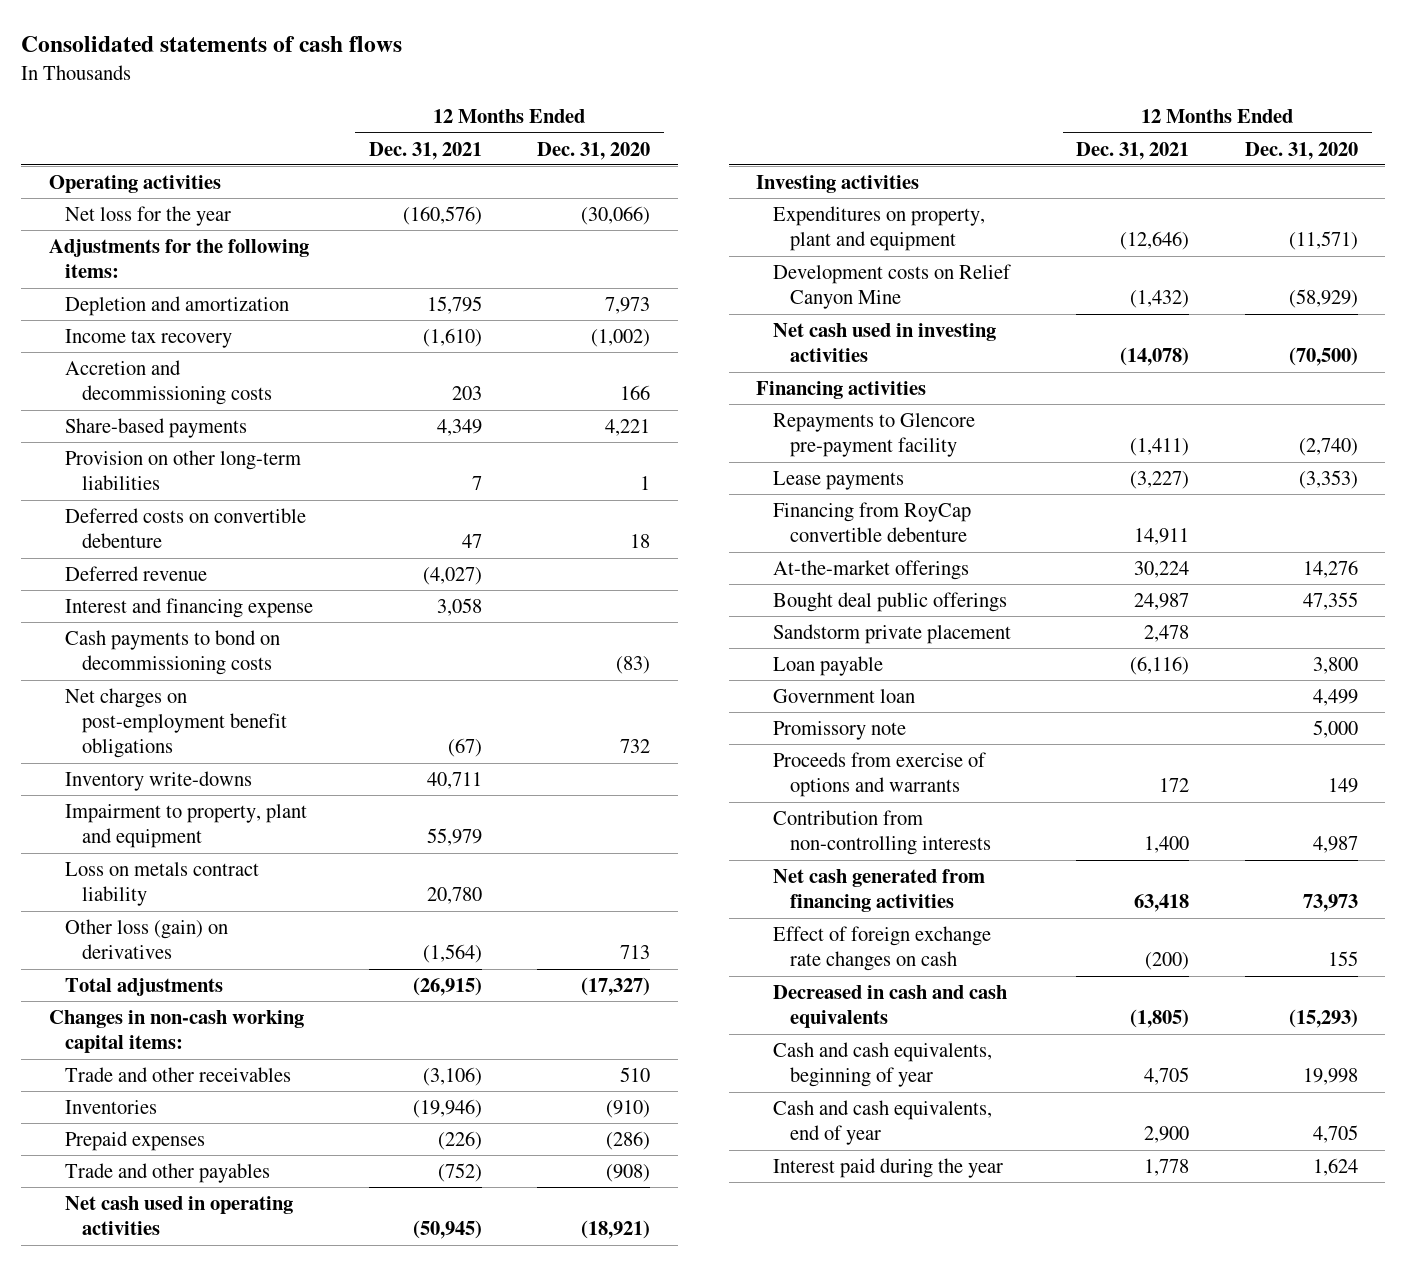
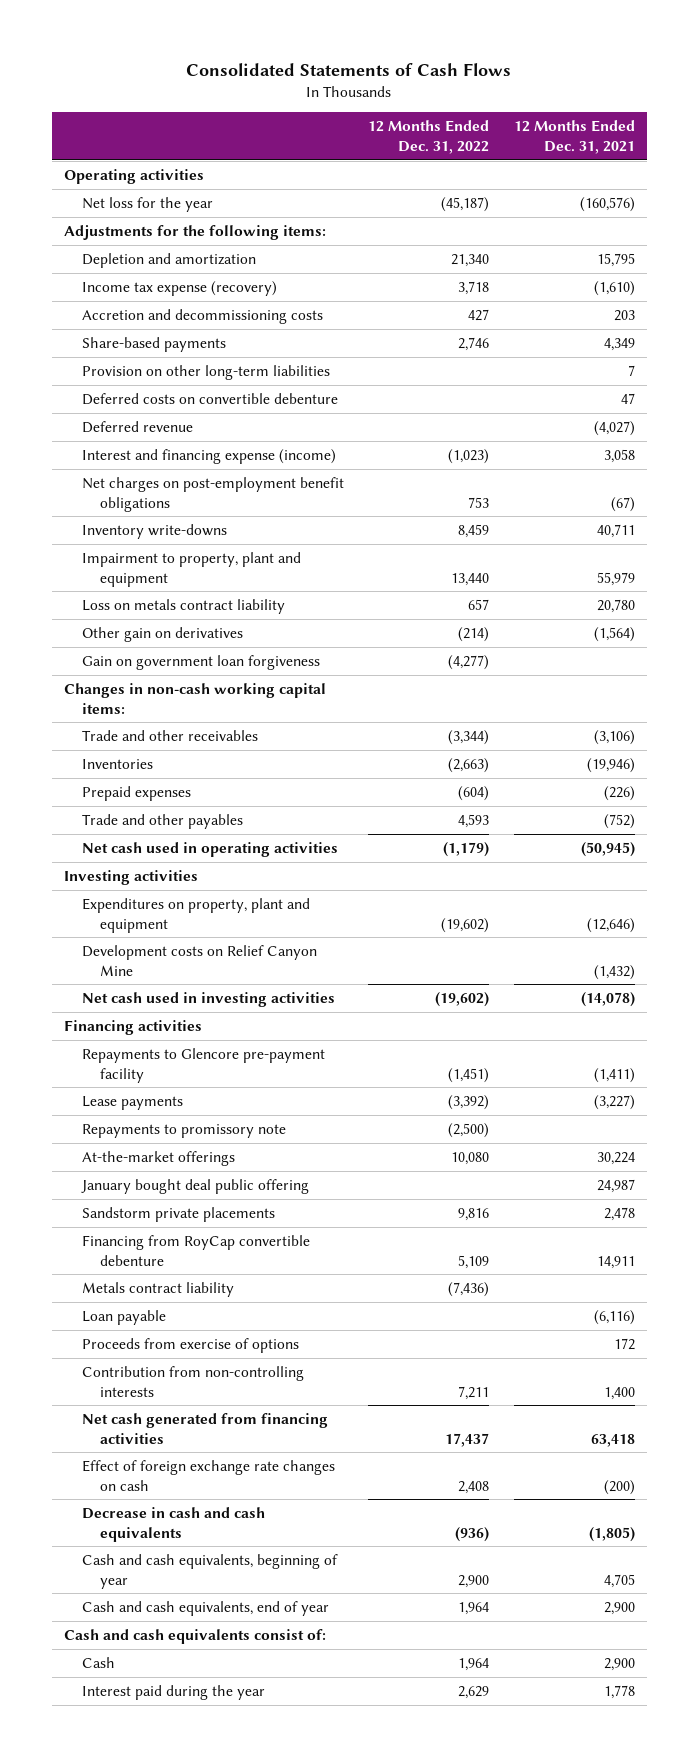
- Consolidated statements of cash flows
+ Consolidated Statements of Cash Flows
- | 12 Months Ended Dec. 31, 2021 | 12 Months Ended Dec. 31, 2020
+ | 12 Months Ended Dec. 31, 2022 | 12 Months Ended Dec. 31, 2021
- Income tax recovery | (1,610) | (1,002)
+ Income tax expense (recovery) | 3,718 | (1,610)
- Interest and financing expense | 3,058 |
- Cash payments to bond on decommissioning costs | | (83)
+ Interest and financing expense (income) | (1,023) | 3,058
- Other loss (gain) on derivatives | (1,564) | 713
- Total adjustments | (26,915) | (17,327)
+ Other gain on derivatives | (214) | (1,564)
+ Gain on government loan forgiveness | (4,277) |
+ Repayments to promissory note | (2,500) |
- Bought deal public offerings | 24,987 | 47,355
- Sandstorm private placement | 2,478 |
+ January bought deal public offering | | 24,987
+ Sandstorm private placements | 9,816 | 2,478
moved down: Financing from RoyCap convertible debenture | 5,109 | 14,911
+ Metals contract liability | (7,436) |
- Government loan | | 4,499
- Promissory note | | 5,000
- Proceeds from exercise of options and warrants | 172 | 149
+ Proceeds from exercise of options | | 172
- Decreased in cash and cash equivalents | (1,805) | (15,293)
+ Decrease in cash and cash equivalents | (936) | (1,805)
+ Cash and cash equivalents consist of:
+ Cash | 1,964 | 2,900

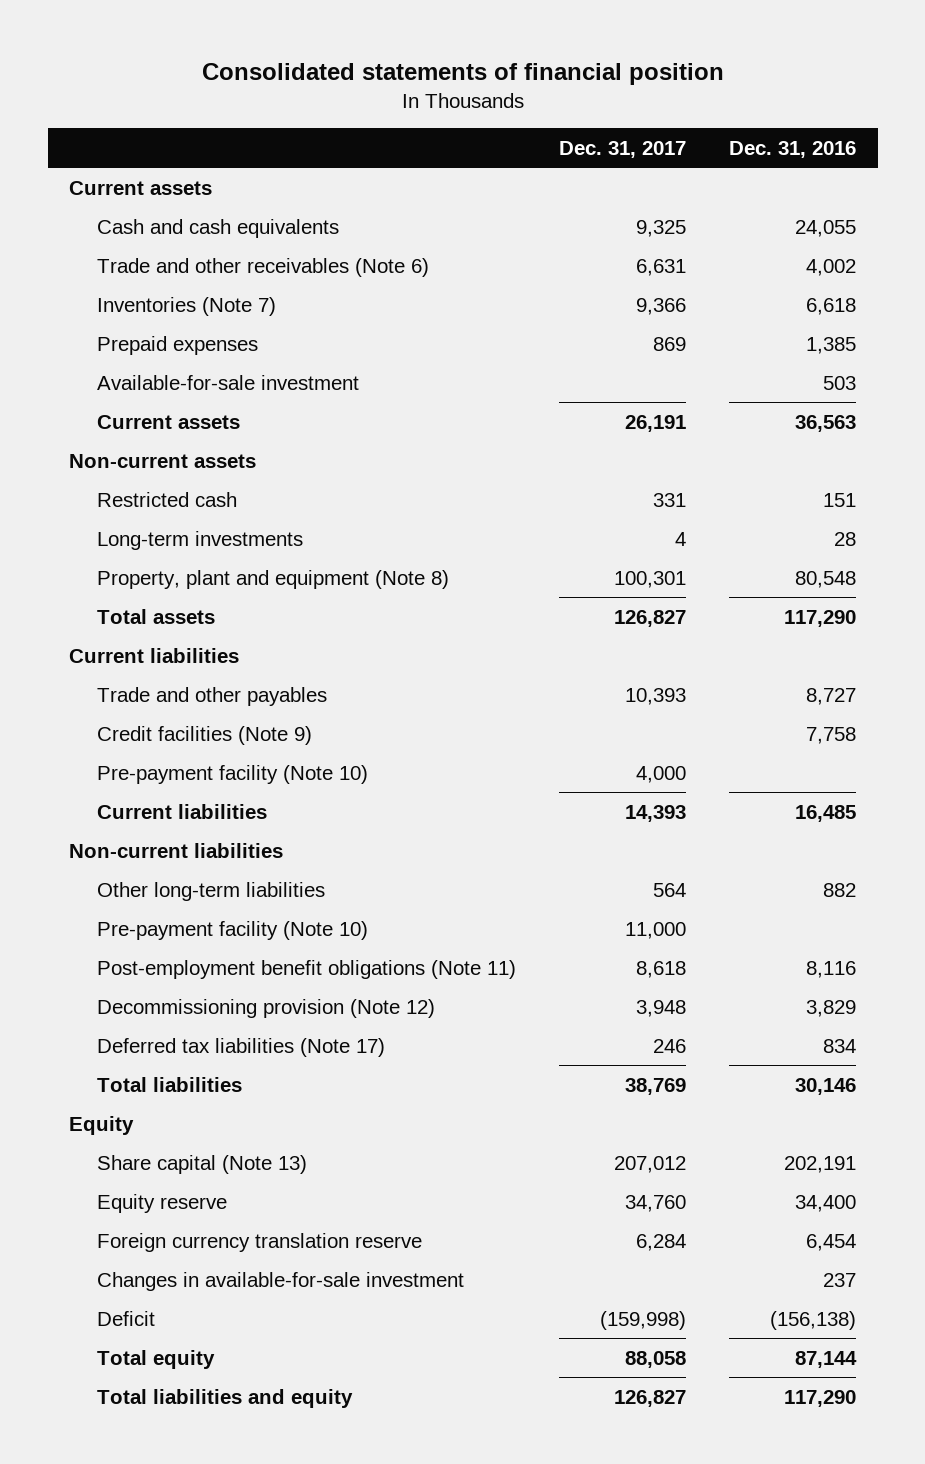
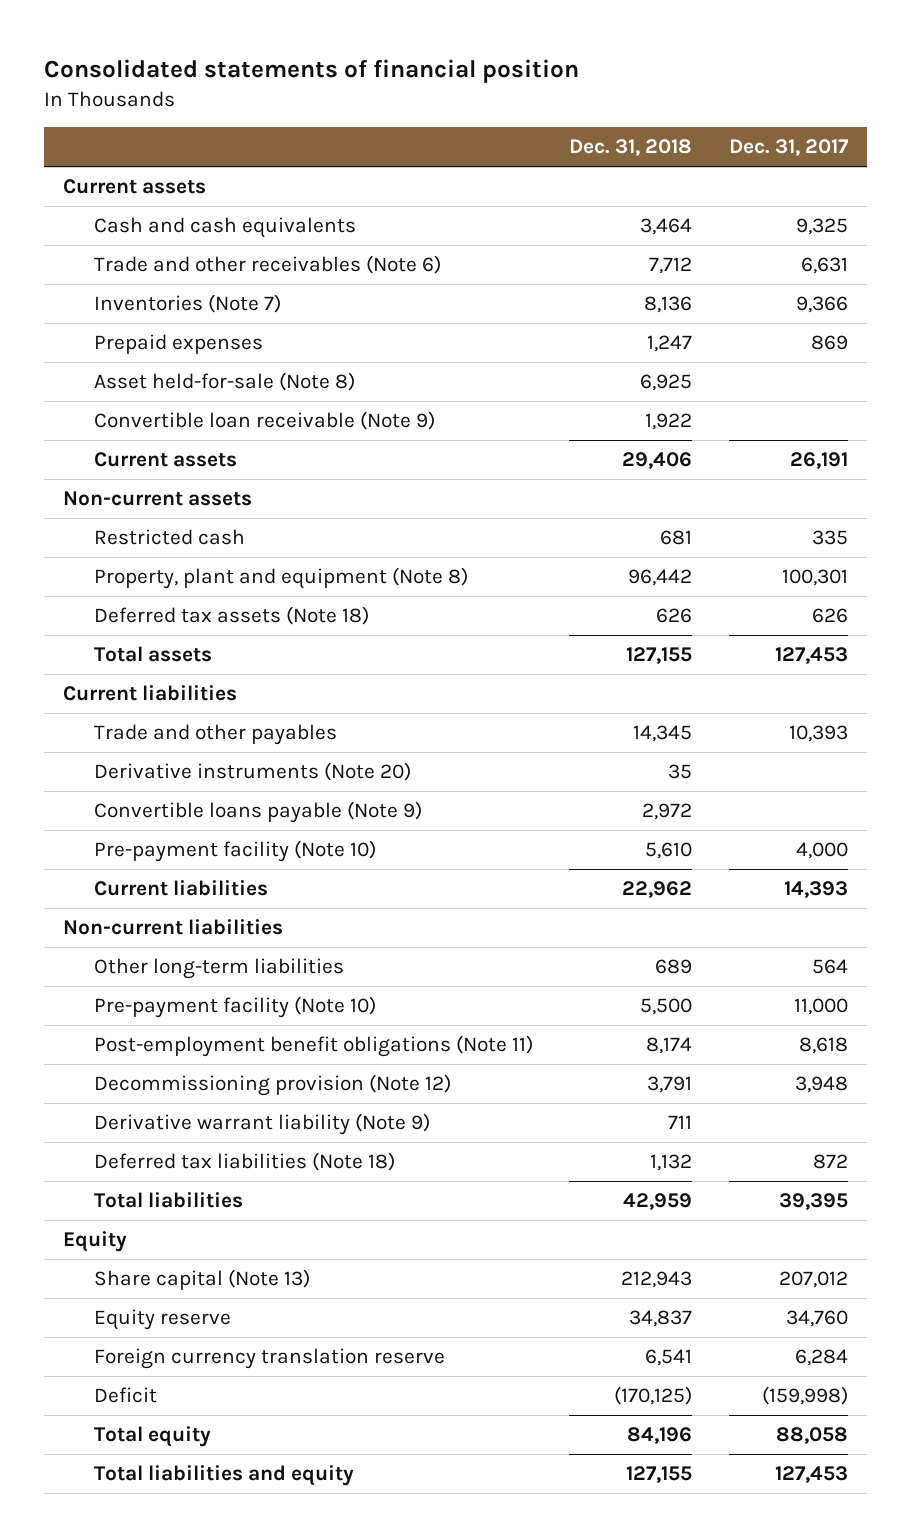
- | Dec. 31, 2017 | Dec. 31, 2016
+ | Dec. 31, 2018 | Dec. 31, 2017
- Available-for-sale investment | | 503
+ Asset held-for-sale (Note 8) | 6,925 |
+ Convertible loan receivable (Note 9) | 1,922 |
- Restricted cash | 331 | 151
- Long-term investments | 4 | 28
+ Restricted cash | 681 | 335
- Total assets | 126,827 | 117,290
+ Deferred tax assets (Note 18) | 626 | 626
+ Total assets | 127,155 | 127,453
- Credit facilities (Note 9) | | 7,758
+ Derivative instruments (Note 20) | 35 |
+ Convertible loans payable (Note 9) | 2,972 |
- Deferred tax liabilities (Note 17) | 246 | 834
- Total liabilities | 38,769 | 30,146
+ Derivative warrant liability (Note 9) | 711 |
+ Deferred tax liabilities (Note 18) | 1,132 | 872
+ Total liabilities | 42,959 | 39,395
- Changes in available-for-sale investment | | 237
- Total liabilities and equity | 126,827 | 117,290
+ Total liabilities and equity | 127,155 | 127,453

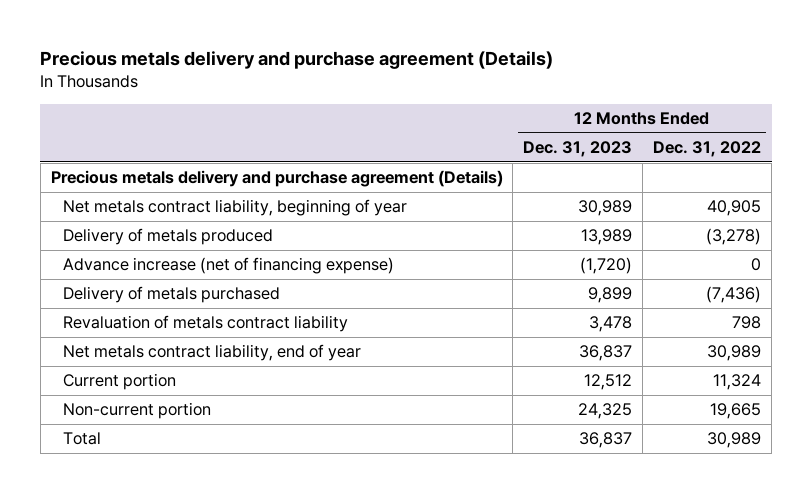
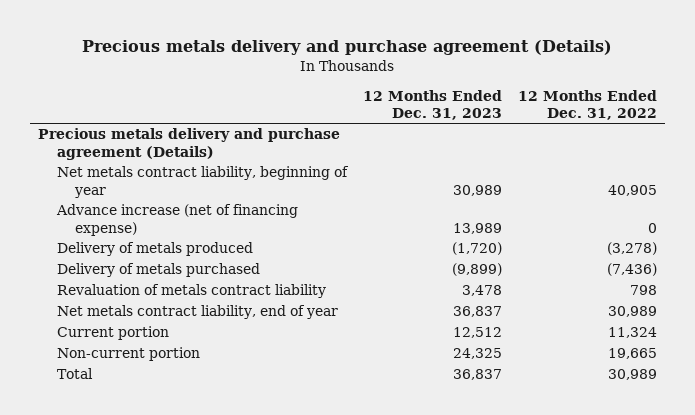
- Delivery of metals produced | 13,989 | (3,278)
- Advance increase (net of financing expense) | (1,720) | 0
- Delivery of metals purchased | 9,899 | (7,436)
+ Advance increase (net of financing expense) | 13,989 | 0
+ Delivery of metals produced | (1,720) | (3,278)
+ Delivery of metals purchased | (9,899) | (7,436)

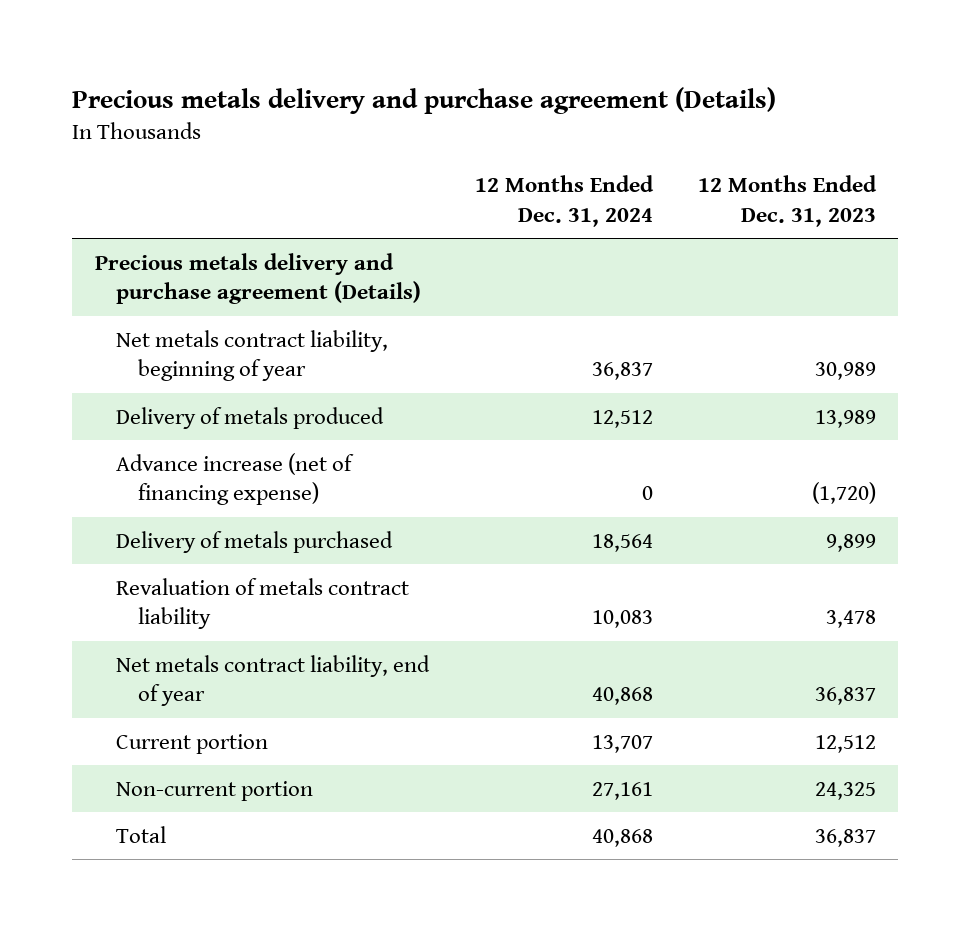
- | 12 Months Ended Dec. 31, 2023 | 12 Months Ended Dec. 31, 2022
+ | 12 Months Ended Dec. 31, 2024 | 12 Months Ended Dec. 31, 2023
- Advance increase (net of financing expense) | 13,989 | 0
- Delivery of metals produced | (1,720) | (3,278)
- Delivery of metals purchased | (9,899) | (7,436)
+ Delivery of metals produced | 12,512 | 13,989
+ Advance increase (net of financing expense) | 0 | (1,720)
+ Delivery of metals purchased | 18,564 | 9,899

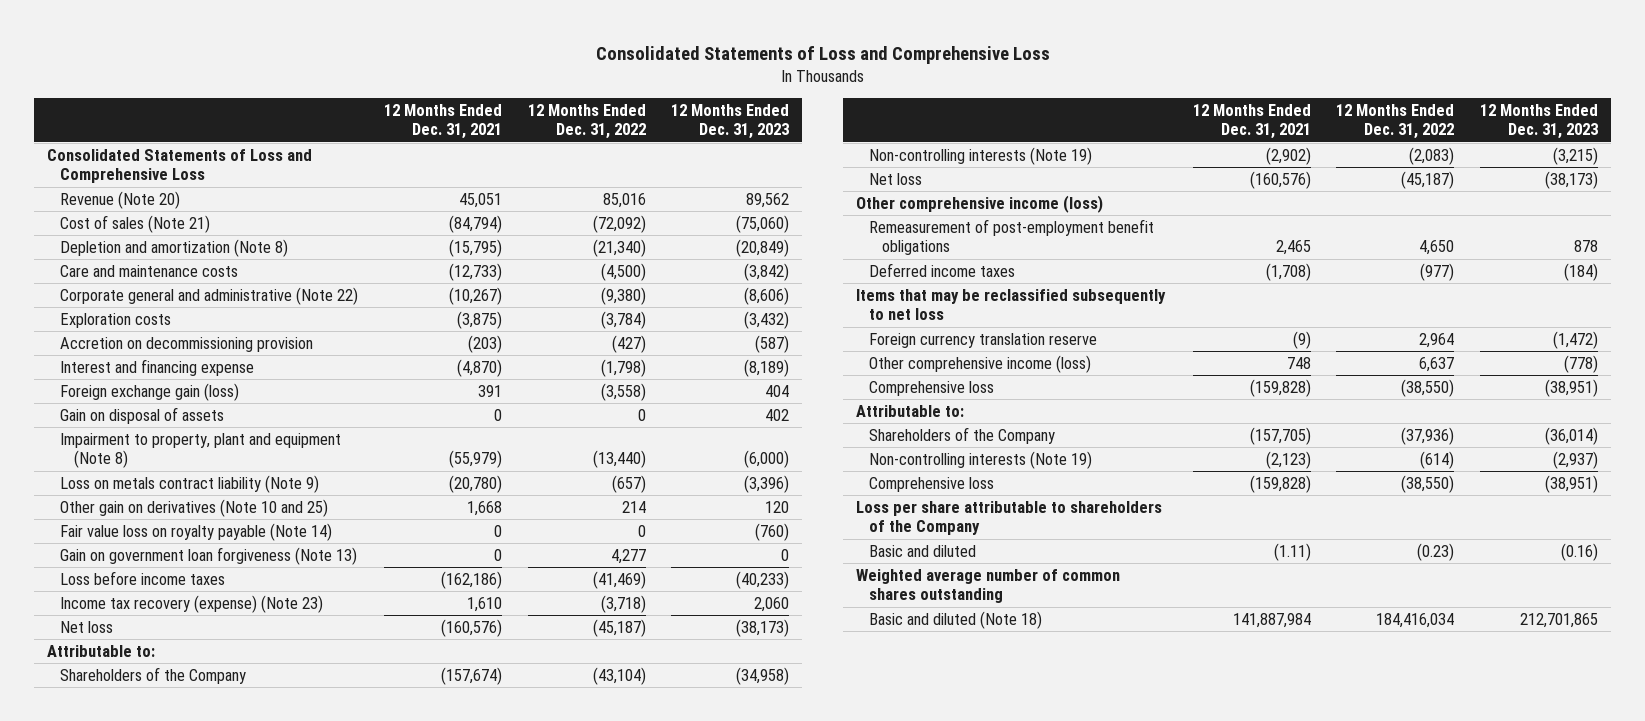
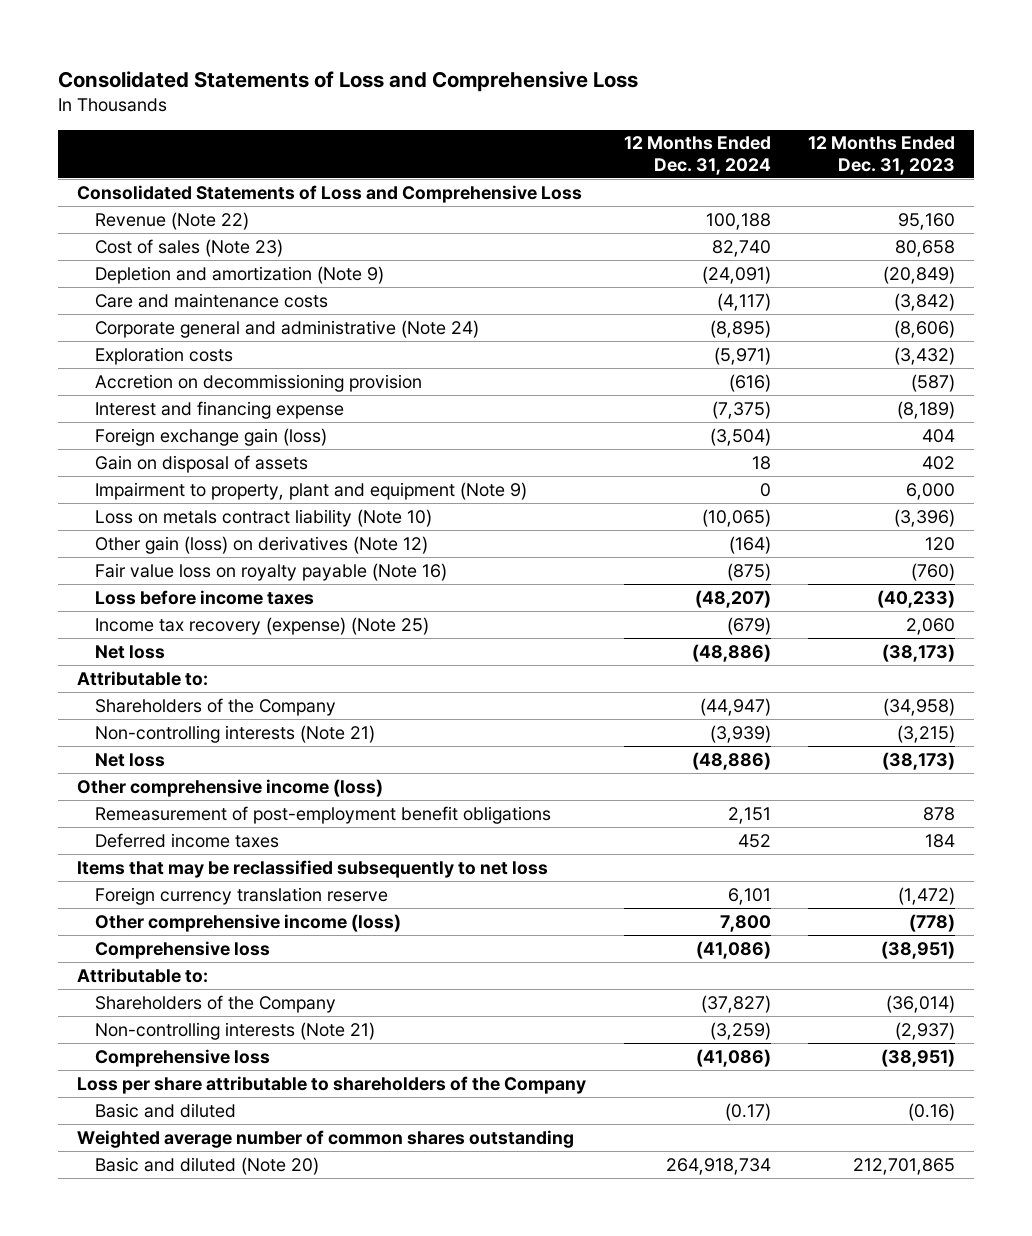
- | 12 Months Ended Dec. 31, 2021 | 12 Months Ended Dec. 31, 2022 | 12 Months Ended Dec. 31, 2023
+ | 12 Months Ended Dec. 31, 2024 | 12 Months Ended Dec. 31, 2023
- Revenue (Note 20) | 45,051 | 85,016 | 89,562
- Cost of sales (Note 21) | (84,794) | (72,092) | (75,060)
- Depletion and amortization (Note 8) | (15,795) | (21,340) | (20,849)
+ Revenue (Note 22) | 100,188 | 95,160
+ Cost of sales (Note 23) | 82,740 | 80,658
+ Depletion and amortization (Note 9) | (24,091) | (20,849)
- Corporate general and administrative (Note 22) | (10,267) | (9,380) | (8,606)
+ Corporate general and administrative (Note 24) | (8,895) | (8,606)
- Impairment to property, plant and equipment (Note 8) | (55,979) | (13,440) | (6,000)
- Loss on metals contract liability (Note 9) | (20,780) | (657) | (3,396)
- Other gain on derivatives (Note 10 and 25) | 1,668 | 214 | 120
- Fair value loss on royalty payable (Note 14) | 0 | 0 | (760)
- Gain on government loan forgiveness (Note 13) | 0 | 4,277 | 0
+ Impairment to property, plant and equipment (Note 9) | 0 | 6,000
+ Loss on metals contract liability (Note 10) | (10,065) | (3,396)
+ Other gain (loss) on derivatives (Note 12) | (164) | 120
+ Fair value loss on royalty payable (Note 16) | (875) | (760)
- Income tax recovery (expense) (Note 23) | 1,610 | (3,718) | 2,060
+ Income tax recovery (expense) (Note 25) | (679) | 2,060
- Non-controlling interests (Note 19) | (2,902) | (2,083) | (3,215)
+ Non-controlling interests (Note 21) | (3,939) | (3,215)
- Deferred income taxes | (1,708) | (977) | (184)
+ Deferred income taxes | 452 | 184
- Non-controlling interests (Note 19) | (2,123) | (614) | (2,937)
+ Non-controlling interests (Note 21) | (3,259) | (2,937)
- Basic and diluted (Note 18) | 141,887,984 | 184,416,034 | 212,701,865
+ Basic and diluted (Note 20) | 264,918,734 | 212,701,865

